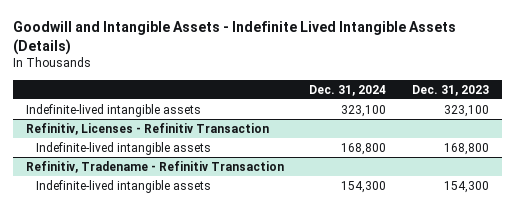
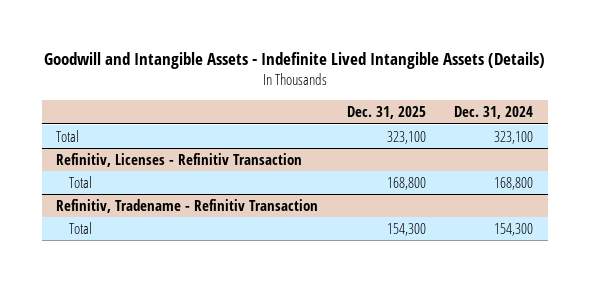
- | Dec. 31, 2024 | Dec. 31, 2023
+ | Dec. 31, 2025 | Dec. 31, 2024
- Indefinite-lived intangible assets | 323,100 | 323,100
+ Total | 323,100 | 323,100
@ Refinitiv, Licenses - Refinitiv Transaction
- Indefinite-lived intangible assets | 168,800 | 168,800
+ Total | 168,800 | 168,800
@ Refinitiv, Tradename - Refinitiv Transaction
- Indefinite-lived intangible assets | 154,300 | 154,300
+ Total | 154,300 | 154,300

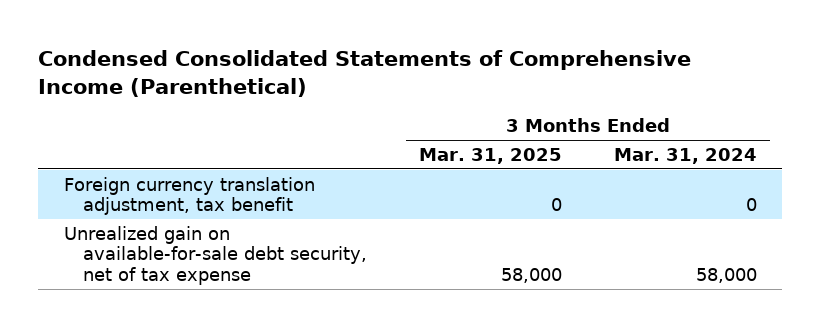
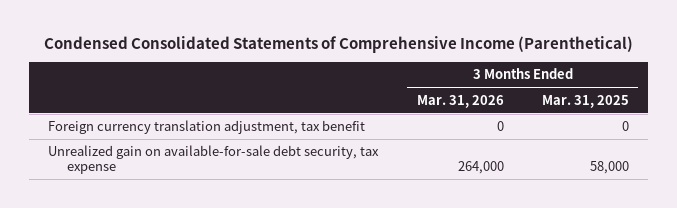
- | 3 Months Ended Mar. 31, 2025 | 3 Months Ended Mar. 31, 2024
+ | 3 Months Ended Mar. 31, 2026 | 3 Months Ended Mar. 31, 2025
- Unrealized gain on available-for-sale debt security, net of tax expense | 58,000 | 58,000
+ Unrealized gain on available-for-sale debt security, tax expense | 264,000 | 58,000

